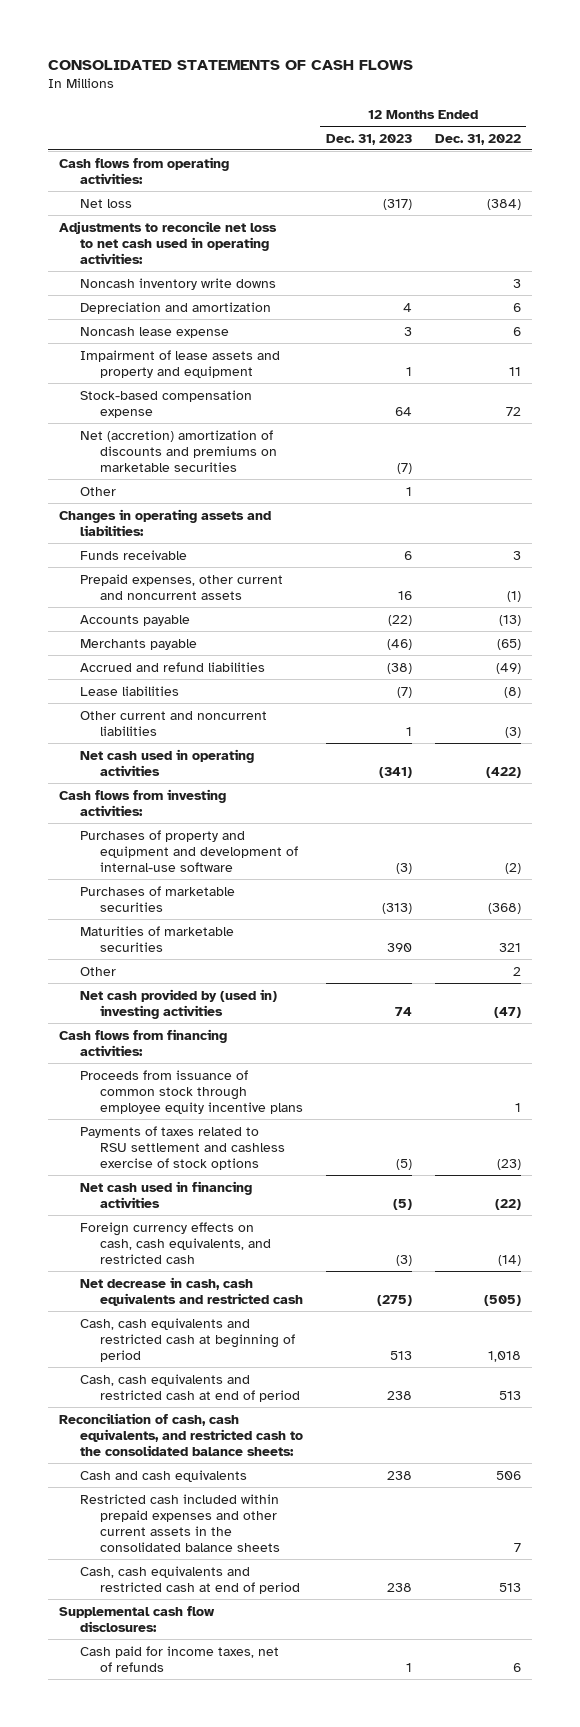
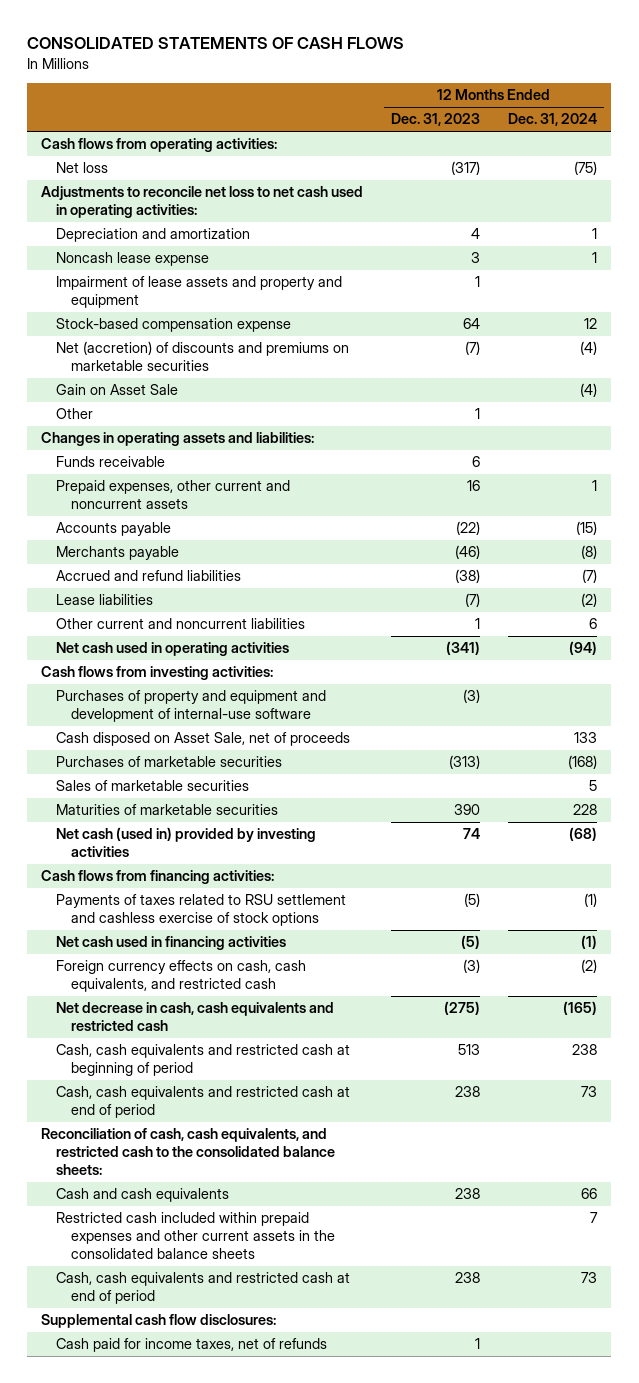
- | 12 Months Ended Dec. 31, 2023 | 12 Months Ended Dec. 31, 2022
+ | 12 Months Ended Dec. 31, 2023 | 12 Months Ended Dec. 31, 2024
- Noncash inventory write downs | | 3
- Net (accretion) amortization of discounts and premiums on marketable securities | (7) |
+ Net (accretion) of discounts and premiums on marketable securities | (7) | (4)
+ Gain on Asset Sale | | (4)
+ Cash disposed on Asset Sale, net of proceeds | | 133
+ Sales of marketable securities | | 5
- Other | | 2
- Net cash provided by (used in) investing activities | 74 | (47)
+ Net cash (used in) provided by investing activities | 74 | (68)
- Proceeds from issuance of common stock through employee equity incentive plans | | 1

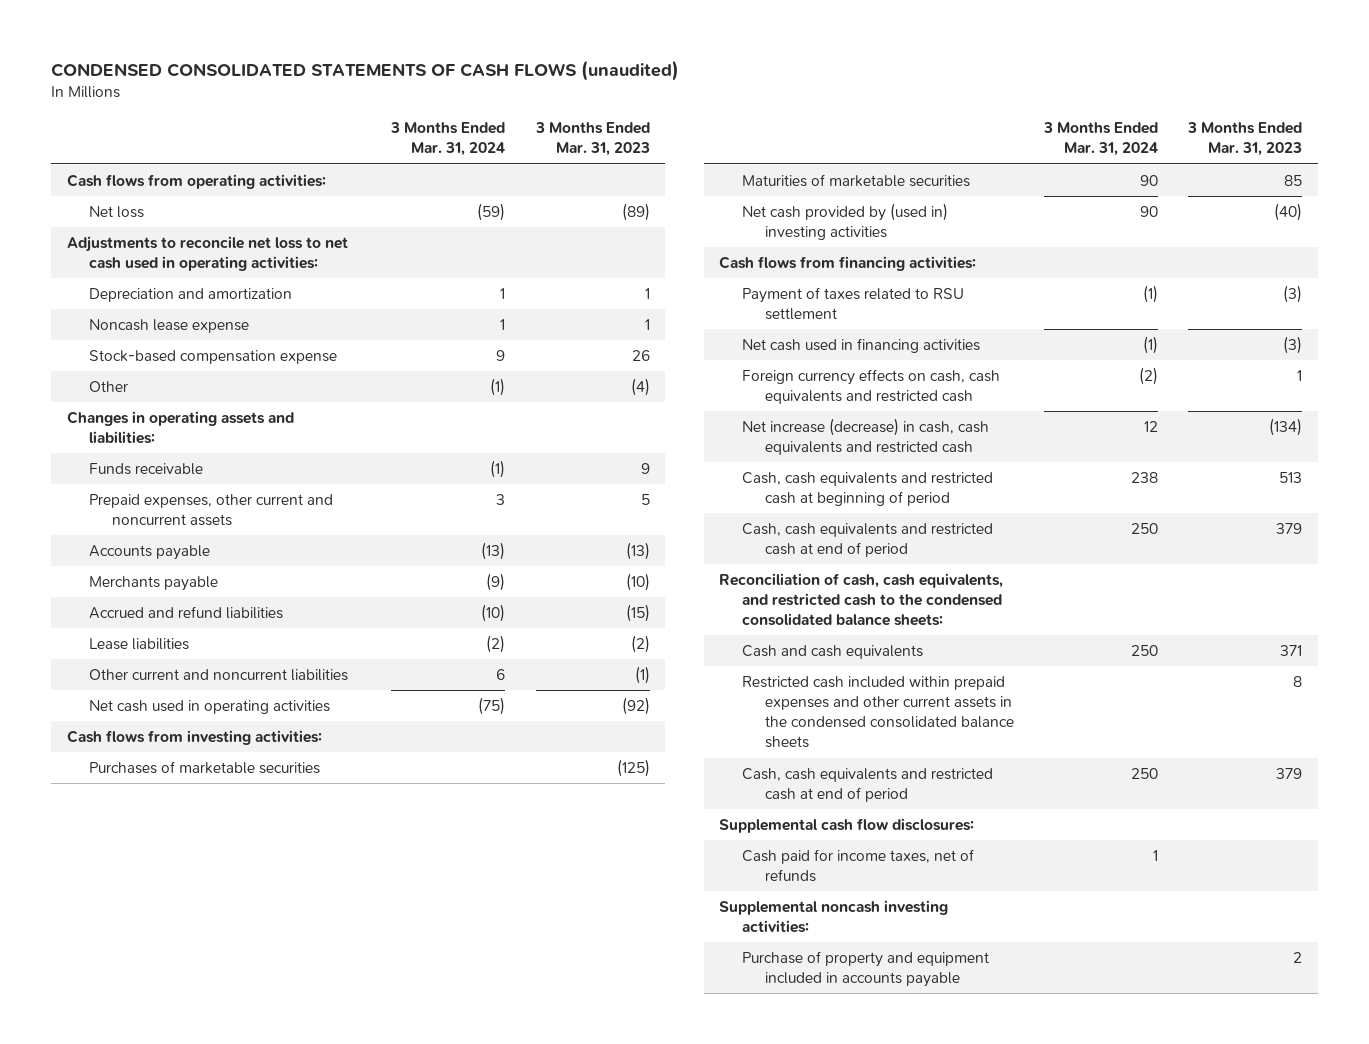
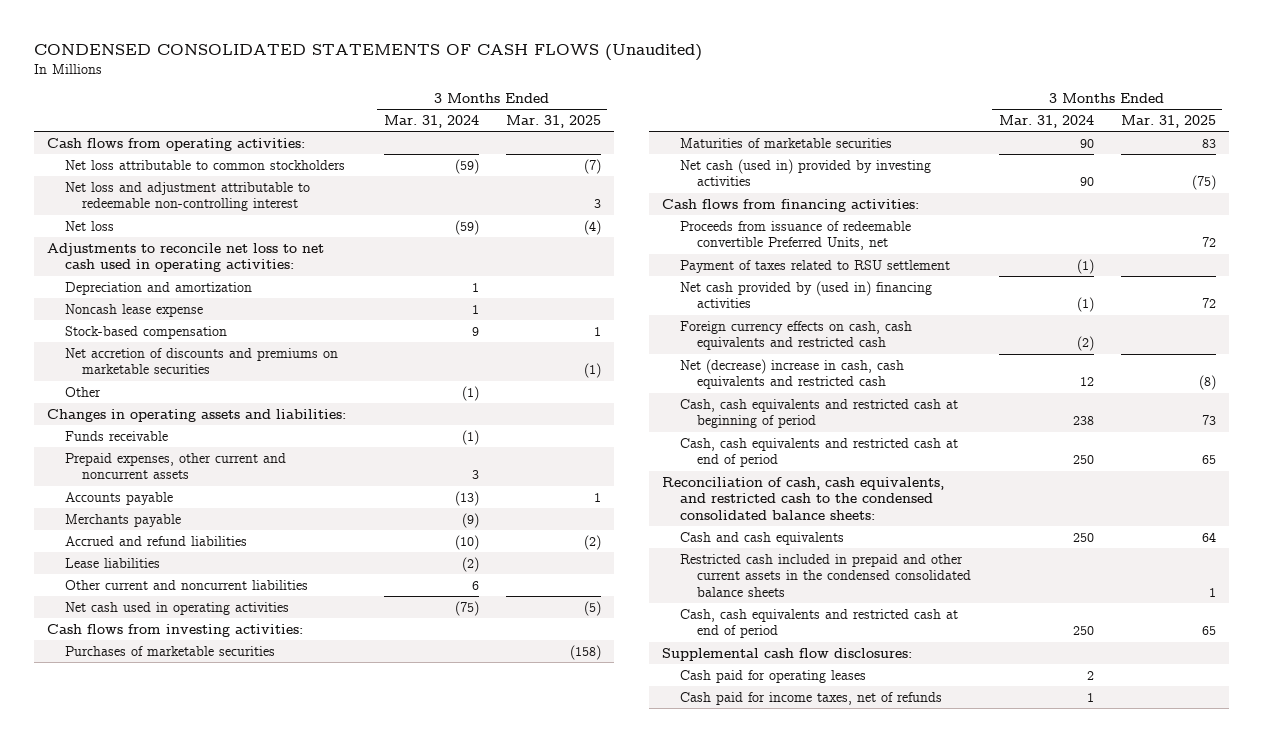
- CONDENSED CONSOLIDATED STATEMENTS OF CASH FLOWS (unaudited)
+ CONDENSED CONSOLIDATED STATEMENTS OF CASH FLOWS (Unaudited)
- | 3 Months Ended Mar. 31, 2024 | 3 Months Ended Mar. 31, 2023
+ | 3 Months Ended Mar. 31, 2024 | 3 Months Ended Mar. 31, 2025
+ Net loss attributable to common stockholders | (59) | (7)
+ Net loss and adjustment attributable to redeemable non-controlling interest | | 3
- Stock-based compensation expense | 9 | 26
+ Stock-based compensation | 9 | 1
+ Net accretion of discounts and premiums on marketable securities | | (1)
- Net cash provided by (used in) investing activities | 90 | (40)
+ Net cash (used in) provided by investing activities | 90 | (75)
+ Proceeds from issuance of redeemable convertible Preferred Units, net | | 72
- Net cash used in financing activities | (1) | (3)
+ Net cash provided by (used in) financing activities | (1) | 72
- Net increase (decrease) in cash, cash equivalents and restricted cash | 12 | (134)
+ Net (decrease) increase in cash, cash equivalents and restricted cash | 12 | (8)
- Restricted cash included within prepaid expenses and other current assets in the condensed consolidated balance sheets | | 8
+ Restricted cash included in prepaid and other current assets in the condensed consolidated balance sheets | | 1
+ Cash paid for operating leases | 2 |
- Supplemental noncash investing activities:
- Purchase of property and equipment included in accounts payable | | 2

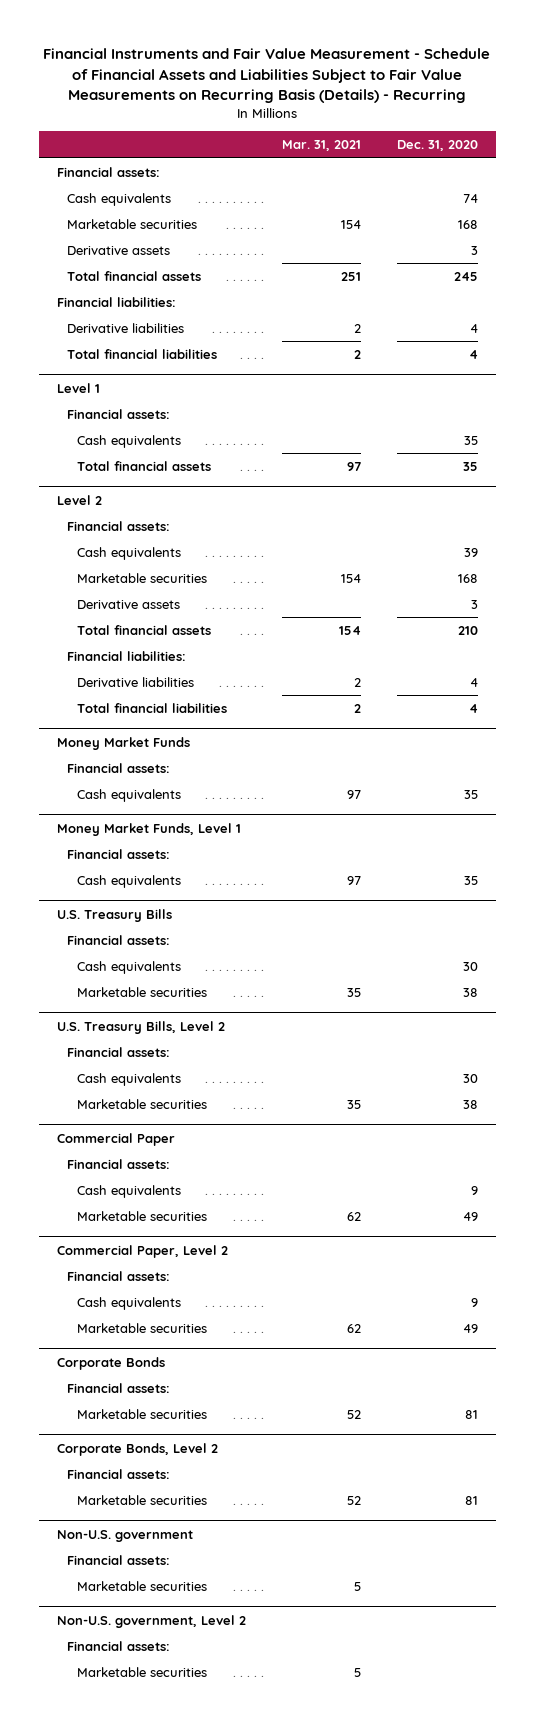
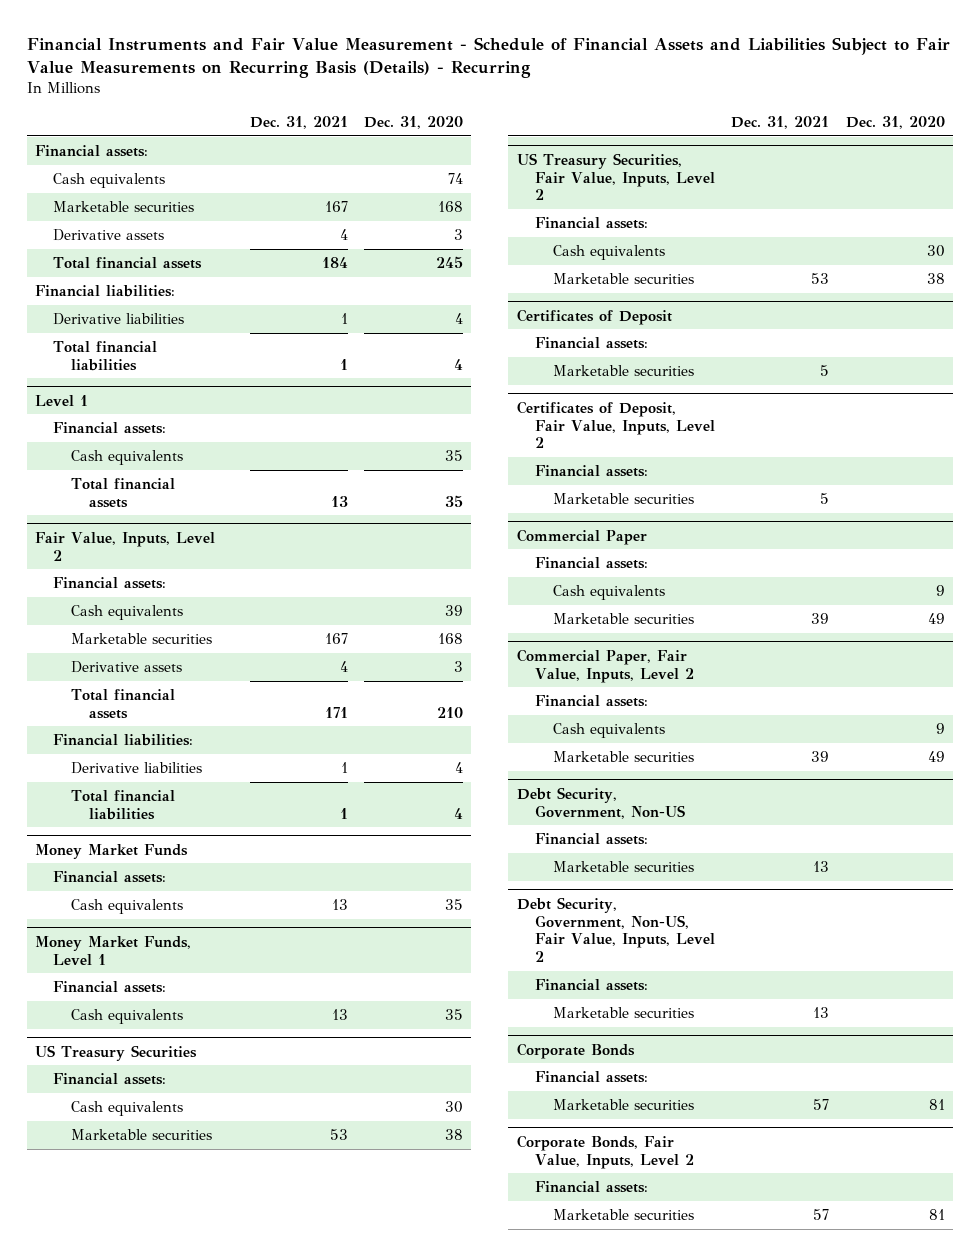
- | Mar. 31, 2021 | Dec. 31, 2020
+ | Dec. 31, 2021 | Dec. 31, 2020
- Level 2
+ Fair Value, Inputs, Level 2
- U.S. Treasury Bills
+ US Treasury Securities
- U.S. Treasury Bills, Level 2
+ US Treasury Securities, Fair Value, Inputs, Level 2
+ Certificates of Deposit
+ Financial assets:
+ Marketable securities | 5 |
+ Certificates of Deposit, Fair Value, Inputs, Level 2
+ Financial assets:
+ Marketable securities | 5 |
- Commercial Paper, Level 2
+ Commercial Paper, Fair Value, Inputs, Level 2
+ Debt Security, Government, Non-US
+ Financial assets:
+ Marketable securities | 13 |
+ Debt Security, Government, Non-US, Fair Value, Inputs, Level 2
+ Financial assets:
+ Marketable securities | 13 |
- Corporate Bonds, Level 2
+ Corporate Bonds, Fair Value, Inputs, Level 2
- Non-U.S. government
- Financial assets:
- Marketable securities | 5 |
- Non-U.S. government, Level 2
- Financial assets:
- Marketable securities | 5 |

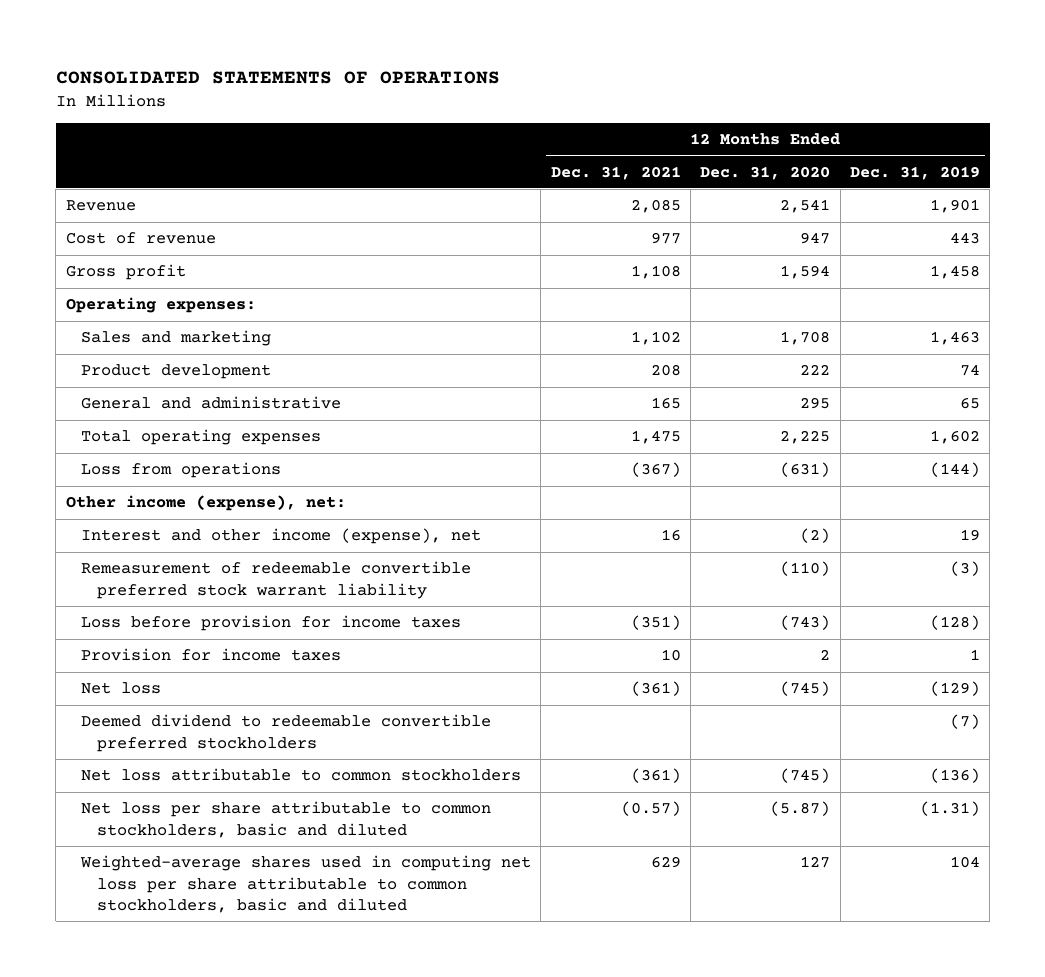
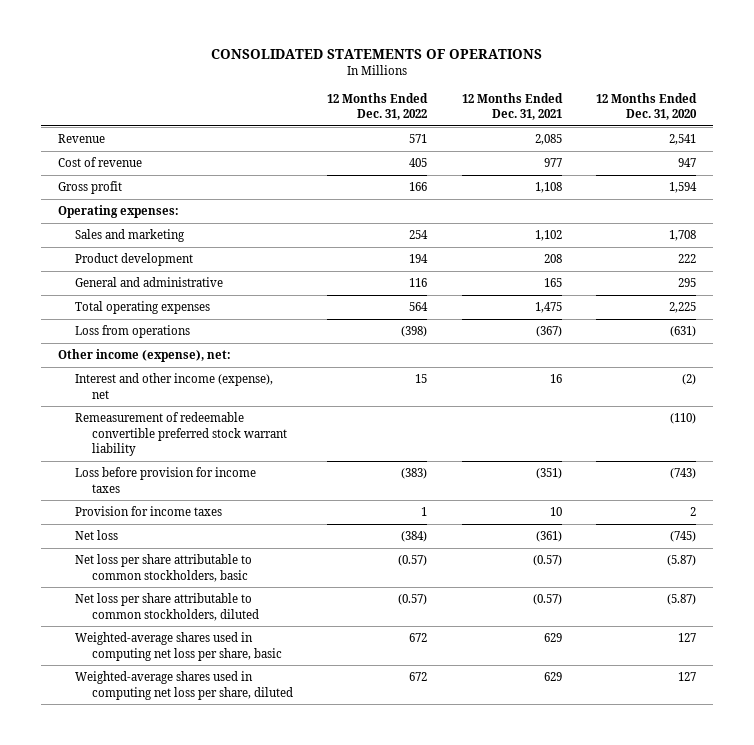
- | 12 Months Ended Dec. 31, 2021 | 12 Months Ended Dec. 31, 2020 | 12 Months Ended Dec. 31, 2019
+ | 12 Months Ended Dec. 31, 2022 | 12 Months Ended Dec. 31, 2021 | 12 Months Ended Dec. 31, 2020
- Deemed dividend to redeemable convertible preferred stockholders | | | (7)
- Net loss attributable to common stockholders | (361) | (745) | (136)
- Net loss per share attributable to common stockholders, basic and diluted | (0.57) | (5.87) | (1.31)
- Weighted-average shares used in computing net loss per share attributable to common stockholders, basic and diluted | 629 | 127 | 104
+ Net loss per share attributable to common stockholders, basic | (0.57) | (0.57) | (5.87)
+ Net loss per share attributable to common stockholders, diluted | (0.57) | (0.57) | (5.87)
+ Weighted-average shares used in computing net loss per share, basic | 672 | 629 | 127
+ Weighted-average shares used in computing net loss per share, diluted | 672 | 629 | 127

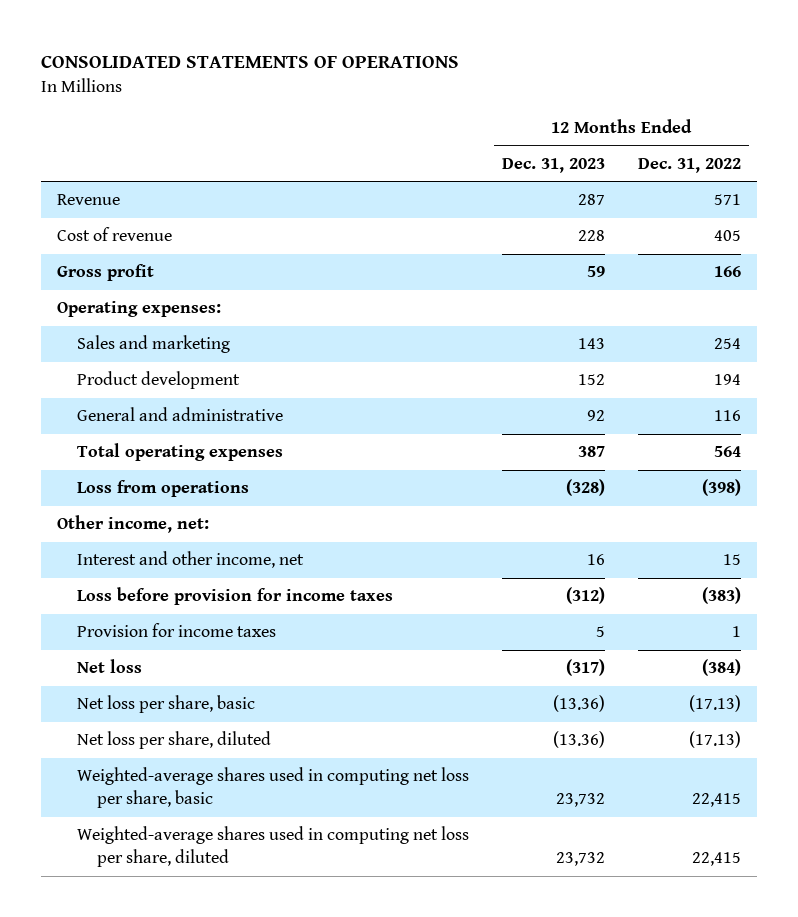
- | 12 Months Ended Dec. 31, 2022 | 12 Months Ended Dec. 31, 2021 | 12 Months Ended Dec. 31, 2020
+ | 12 Months Ended Dec. 31, 2023 | 12 Months Ended Dec. 31, 2022
- Other income (expense), net:
- Interest and other income (expense), net | 15 | 16 | (2)
- Remeasurement of redeemable convertible preferred stock warrant liability | | | (110)
+ Other income, net:
+ Interest and other income, net | 16 | 15
- Net loss per share attributable to common stockholders, basic | (0.57) | (0.57) | (5.87)
- Net loss per share attributable to common stockholders, diluted | (0.57) | (0.57) | (5.87)
- Weighted-average shares used in computing net loss per share, basic | 672 | 629 | 127
- Weighted-average shares used in computing net loss per share, diluted | 672 | 629 | 127
+ Net loss per share, basic | (13.36) | (17.13)
+ Net loss per share, diluted | (13.36) | (17.13)
+ Weighted-average shares used in computing net loss per share, basic | 23,732 | 22,415
+ Weighted-average shares used in computing net loss per share, diluted | 23,732 | 22,415

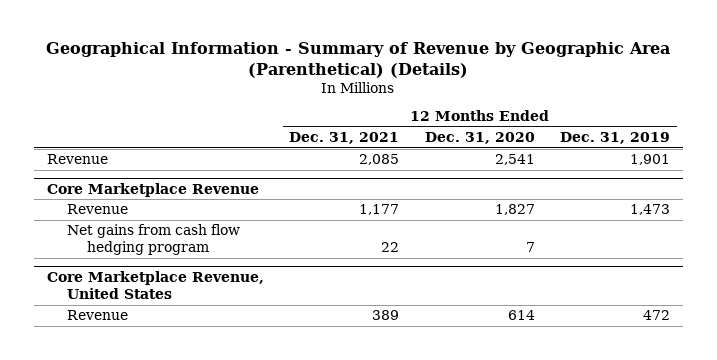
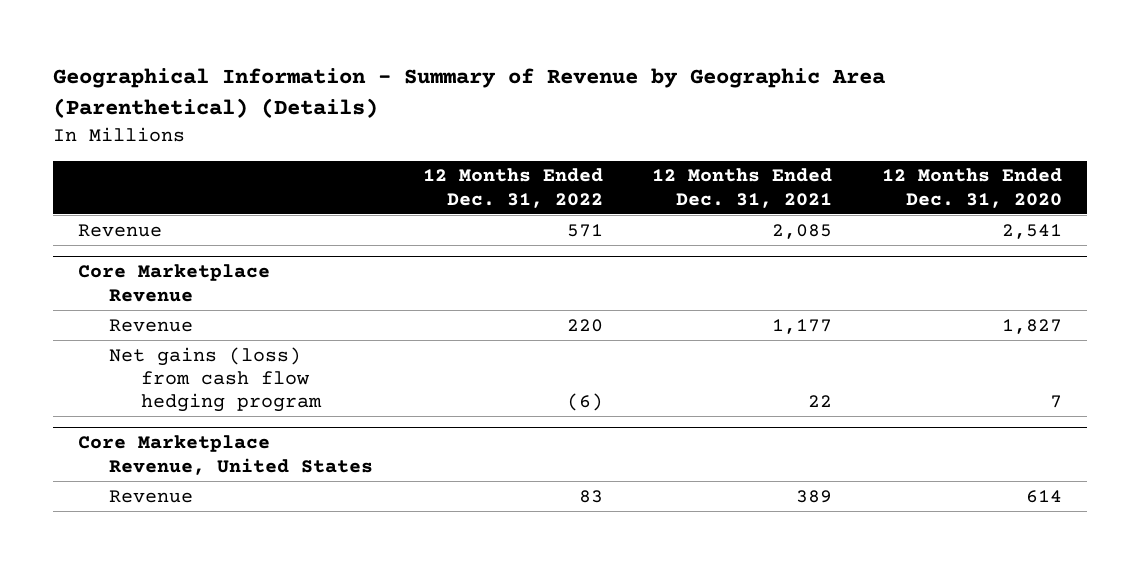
- | 12 Months Ended Dec. 31, 2021 | 12 Months Ended Dec. 31, 2020 | 12 Months Ended Dec. 31, 2019
+ | 12 Months Ended Dec. 31, 2022 | 12 Months Ended Dec. 31, 2021 | 12 Months Ended Dec. 31, 2020
@ Core Marketplace Revenue
- Net gains from cash flow hedging program | 22 | 7 |
+ Net gains (loss) from cash flow hedging program | (6) | 22 | 7

